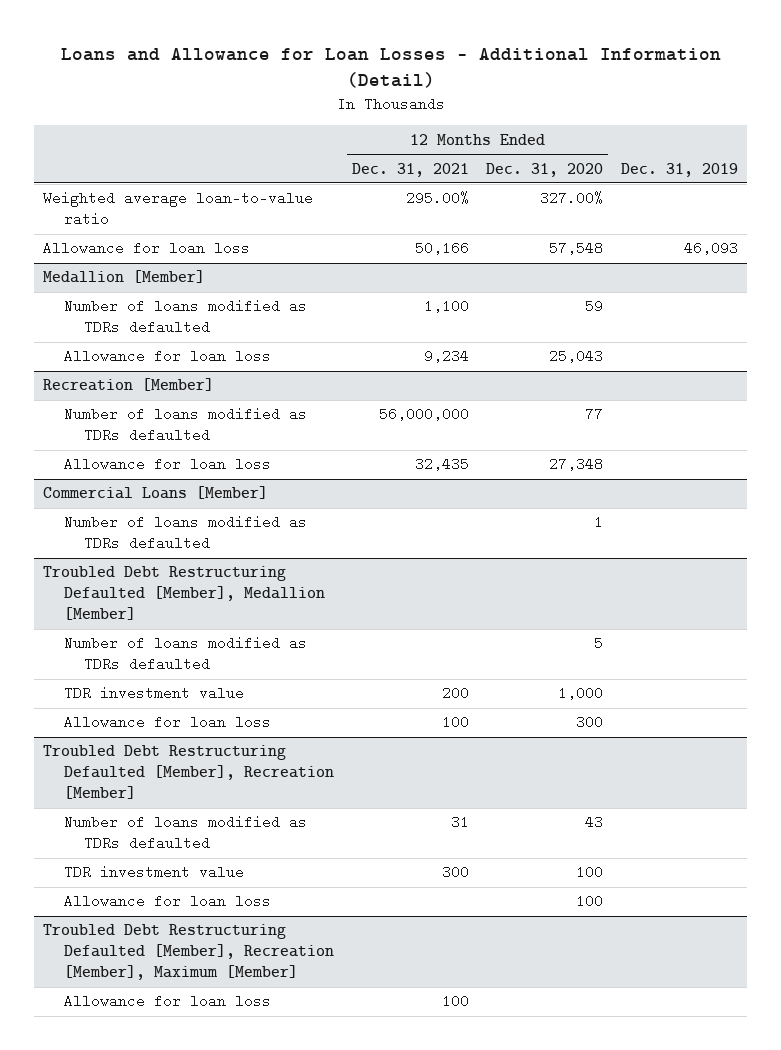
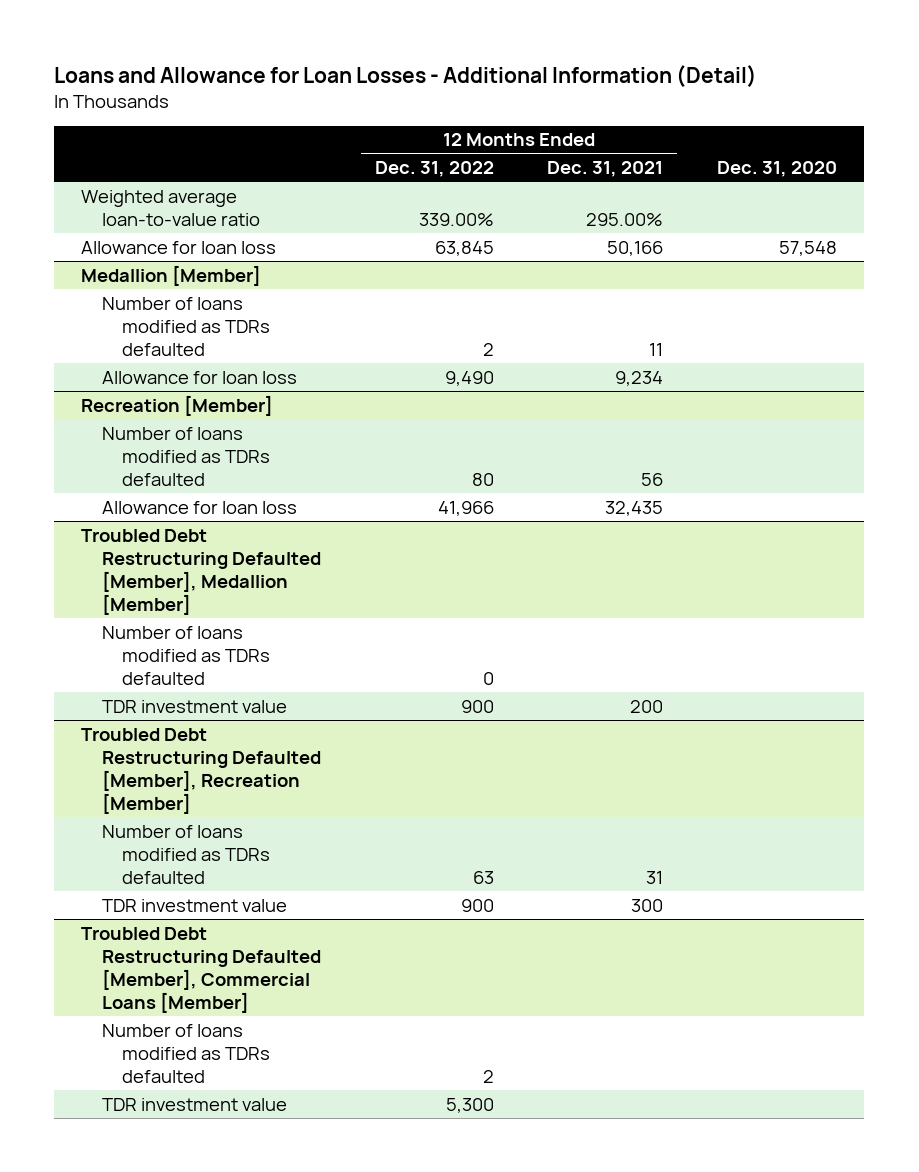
- | 12 Months Ended Dec. 31, 2021 | 12 Months Ended Dec. 31, 2020 | Dec. 31, 2019
+ | 12 Months Ended Dec. 31, 2022 | 12 Months Ended Dec. 31, 2021 | Dec. 31, 2020
@ Medallion [Member]
- Number of loans modified as TDRs defaulted | 1,100 | 59 |
+ Number of loans modified as TDRs defaulted | 2 | 11 |
@ Recreation [Member]
- Number of loans modified as TDRs defaulted | 56,000,000 | 77 |
+ Number of loans modified as TDRs defaulted | 80 | 56 |
- Commercial Loans [Member]
- Number of loans modified as TDRs defaulted | | 1 |
@ Troubled Debt Restructuring Defaulted [Member], Medallion [Member]
- Allowance for loan loss | 100 | 300 |
@ Troubled Debt Restructuring Defaulted [Member], Recreation [Member]
- Allowance for loan loss | | 100 |
- Troubled Debt Restructuring Defaulted [Member], Recreation [Member], Maximum [Member]
- Allowance for loan loss | 100 | |
+ Troubled Debt Restructuring Defaulted [Member], Commercial Loans [Member]
+ Number of loans modified as TDRs defaulted | 2 | |
+ TDR investment value | 5,300 | |

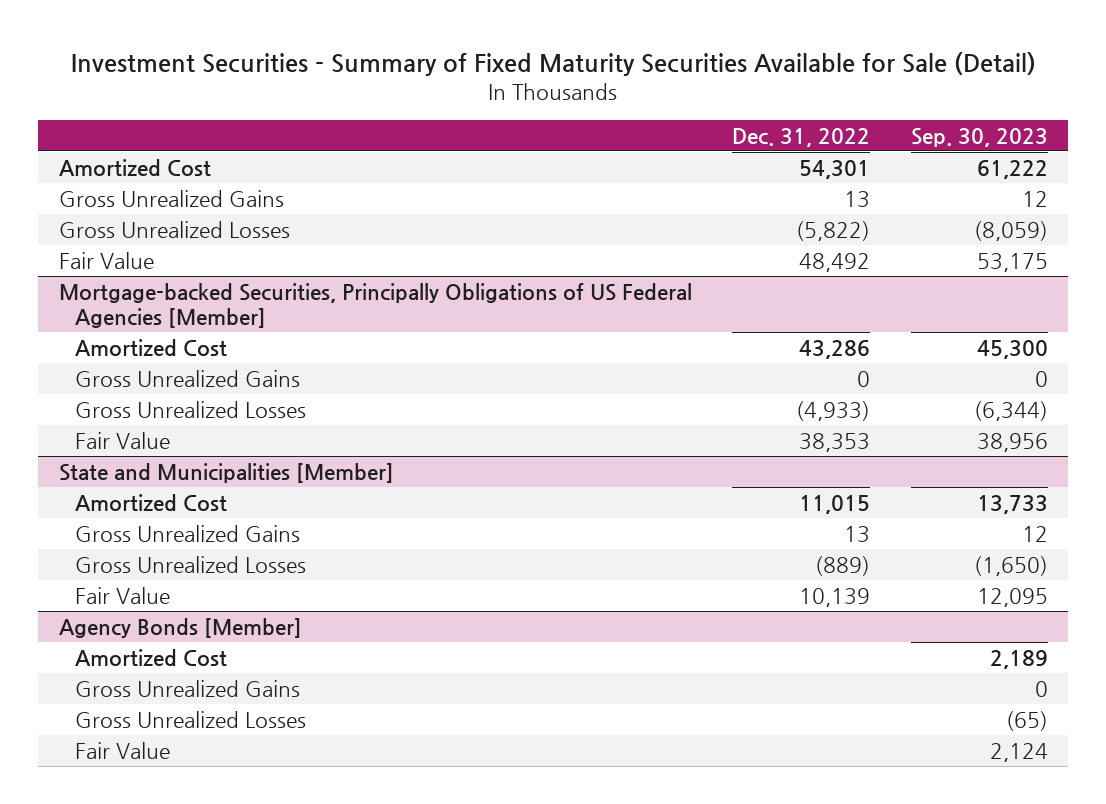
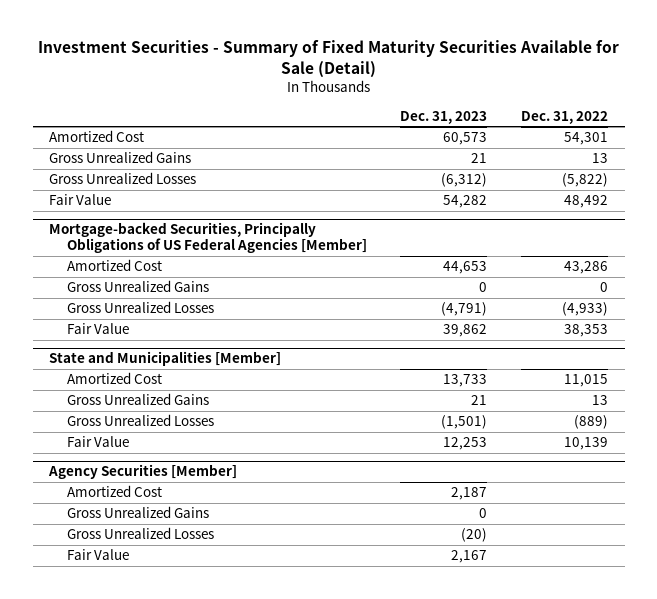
- | Dec. 31, 2022 | Sep. 30, 2023
+ | Dec. 31, 2023 | Dec. 31, 2022
- Agency Bonds [Member]
+ Agency Securities [Member]

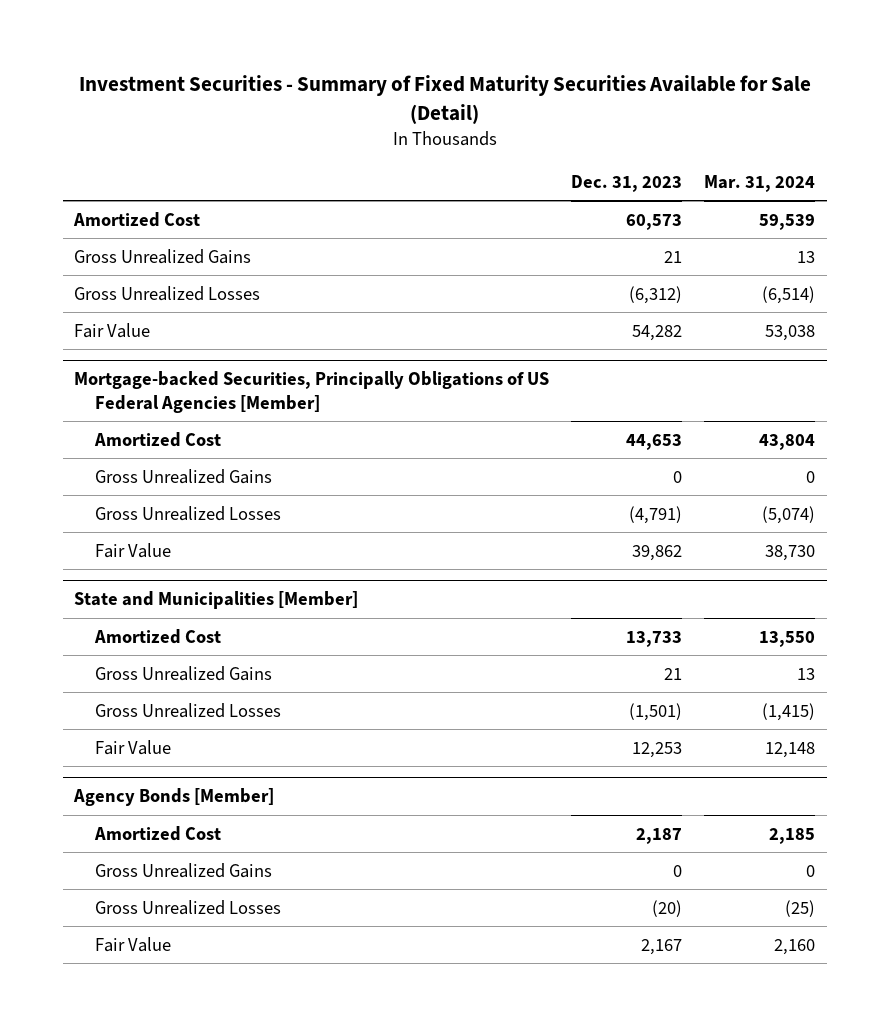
- | Dec. 31, 2023 | Dec. 31, 2022
+ | Dec. 31, 2023 | Mar. 31, 2024
- Agency Securities [Member]
+ Agency Bonds [Member]

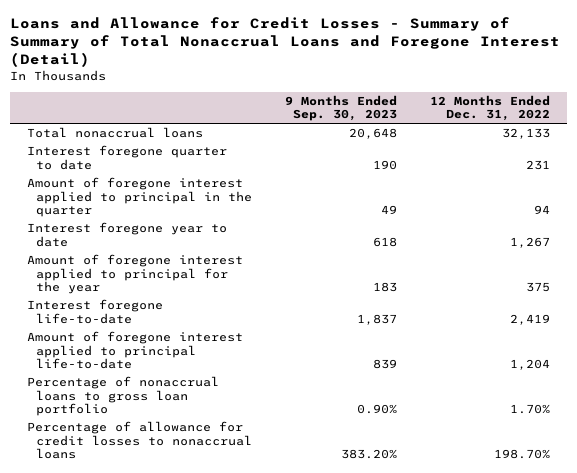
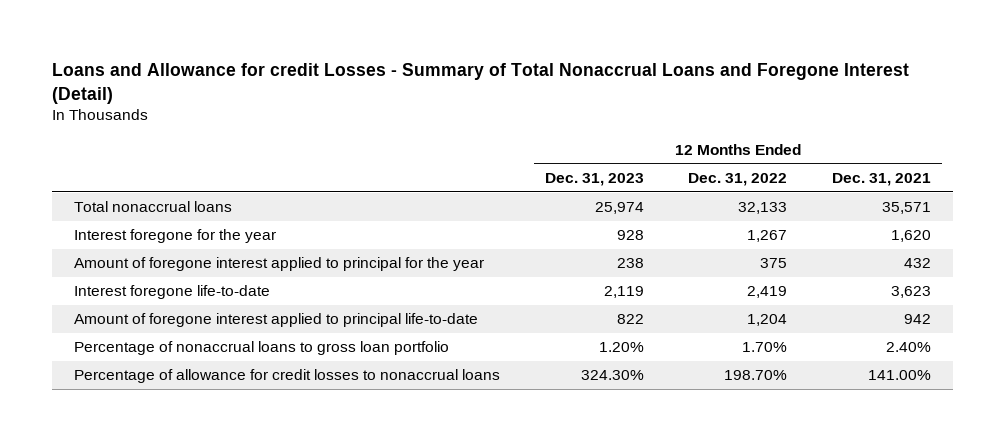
- Loans and Allowance for Credit Losses - Summary of Summary of Total Nonaccrual Loans and Foregone Interest (Detail)
+ Loans and Allowance for credit Losses - Summary of Total Nonaccrual Loans and Foregone Interest (Detail)
- | 9 Months Ended Sep. 30, 2023 | 12 Months Ended Dec. 31, 2022
+ | 12 Months Ended Dec. 31, 2023 | 12 Months Ended Dec. 31, 2022 | 12 Months Ended Dec. 31, 2021
- Interest foregone quarter to date | 190 | 231
- Amount of foregone interest applied to principal in the quarter | 49 | 94
- Interest foregone year to date | 618 | 1,267
+ Interest foregone for the year | 928 | 1,267 | 1,620

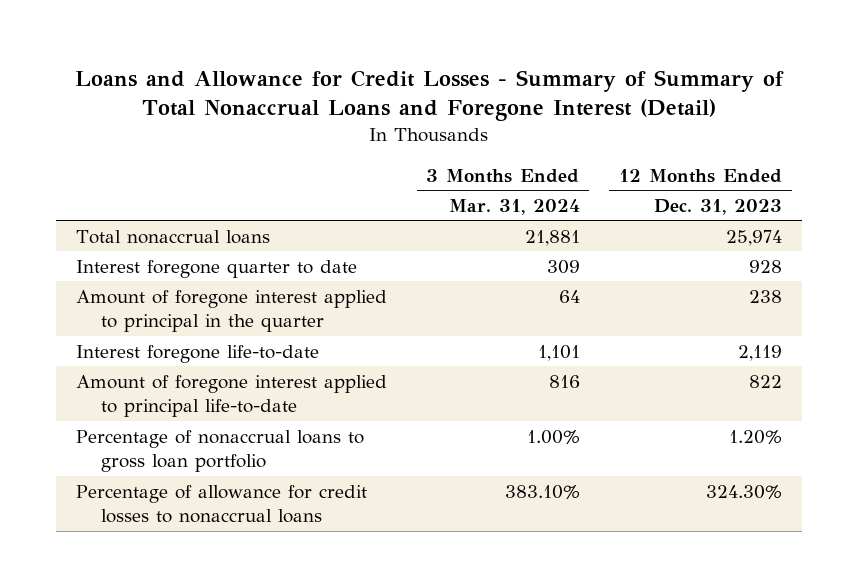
- Loans and Allowance for credit Losses - Summary of Total Nonaccrual Loans and Foregone Interest (Detail)
+ Loans and Allowance for Credit Losses - Summary of Summary of Total Nonaccrual Loans and Foregone Interest (Detail)
- | 12 Months Ended Dec. 31, 2023 | 12 Months Ended Dec. 31, 2022 | 12 Months Ended Dec. 31, 2021
+ | 3 Months Ended Mar. 31, 2024 | 12 Months Ended Dec. 31, 2023
- Interest foregone for the year | 928 | 1,267 | 1,620
- Amount of foregone interest applied to principal for the year | 238 | 375 | 432
+ Interest foregone quarter to date | 309 | 928
+ Amount of foregone interest applied to principal in the quarter | 64 | 238

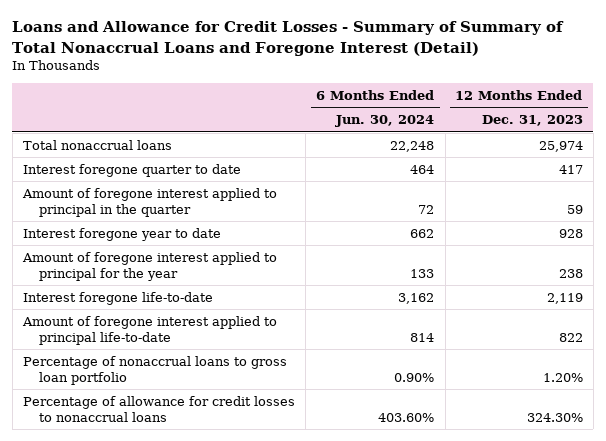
- | 3 Months Ended Mar. 31, 2024 | 12 Months Ended Dec. 31, 2023
+ | 6 Months Ended Jun. 30, 2024 | 12 Months Ended Dec. 31, 2023
- Interest foregone quarter to date | 309 | 928
- Amount of foregone interest applied to principal in the quarter | 64 | 238
+ Interest foregone quarter to date | 464 | 417
+ Amount of foregone interest applied to principal in the quarter | 72 | 59
+ Interest foregone year to date | 662 | 928
+ Amount of foregone interest applied to principal for the year | 133 | 238

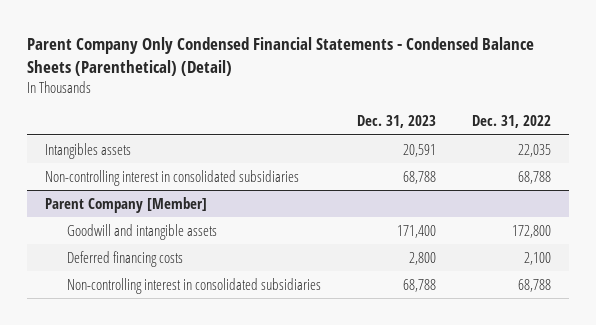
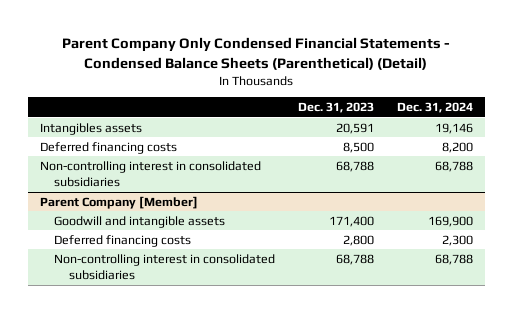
- | Dec. 31, 2023 | Dec. 31, 2022
+ | Dec. 31, 2023 | Dec. 31, 2024
+ Deferred financing costs | 8,500 | 8,200

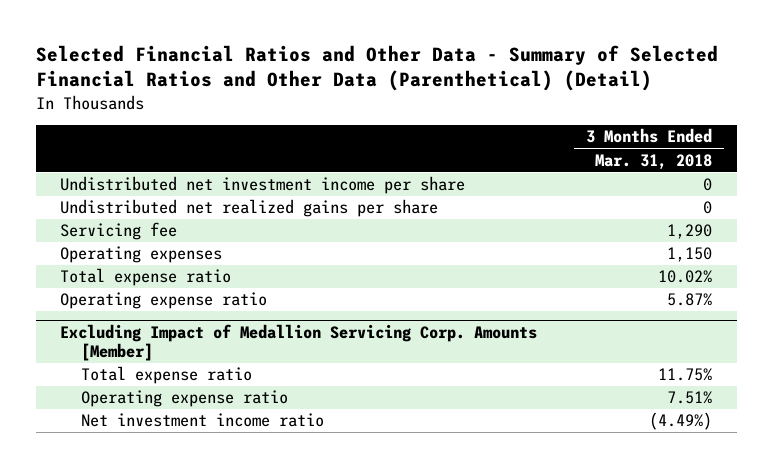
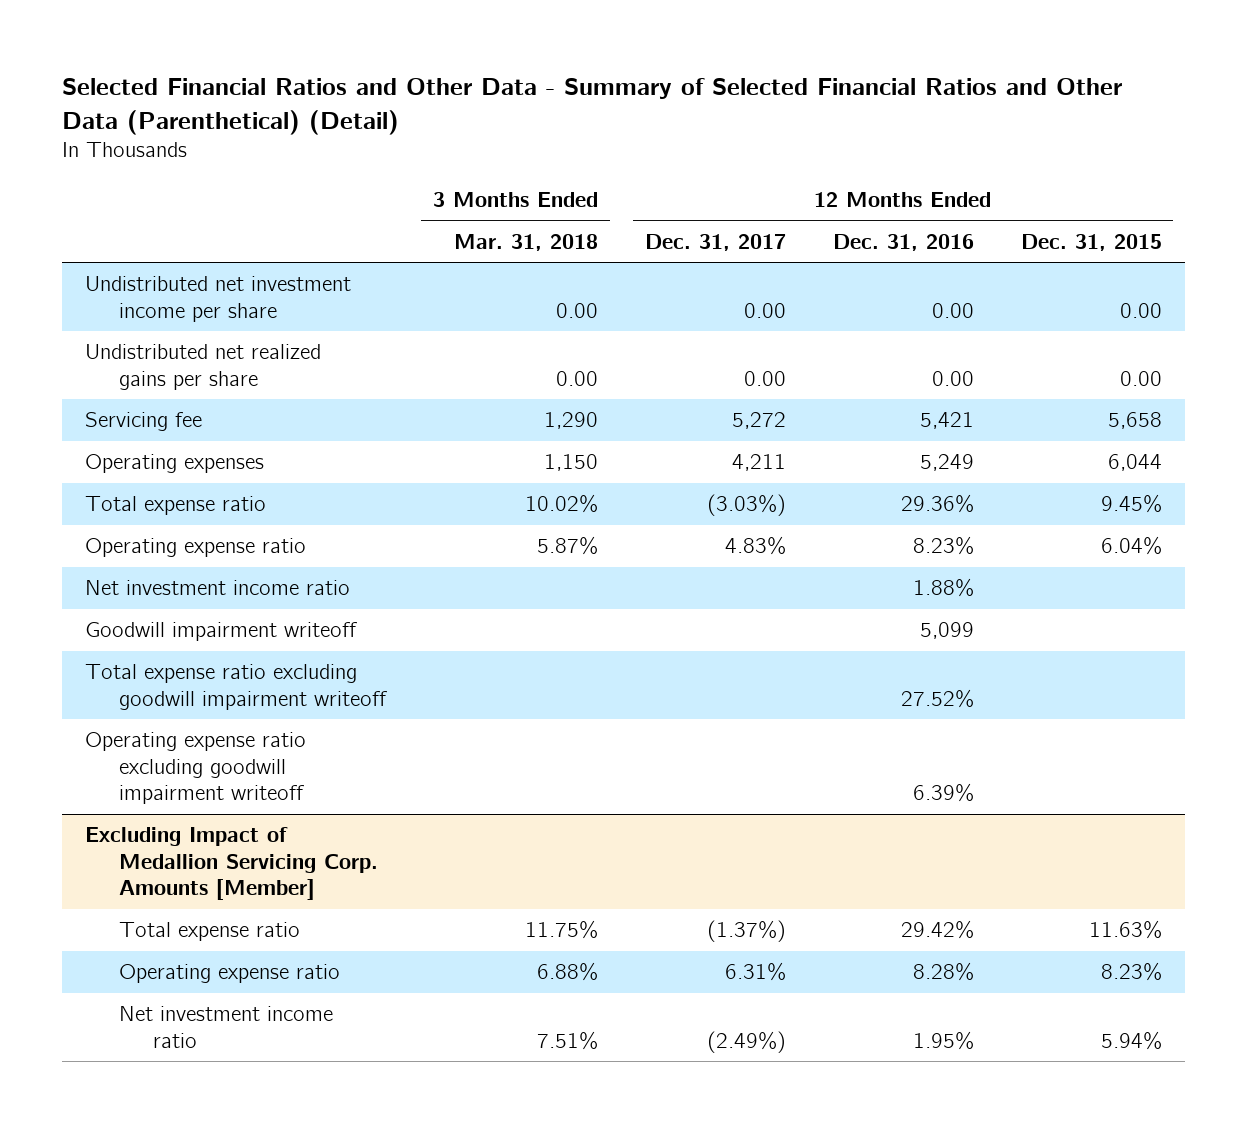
- | 3 Months Ended Mar. 31, 2018
+ | 3 Months Ended Mar. 31, 2018 | 12 Months Ended Dec. 31, 2017 | 12 Months Ended Dec. 31, 2016 | 12 Months Ended Dec. 31, 2015
- Undistributed net investment income per share | 0
- Undistributed net realized gains per share | 0
+ Undistributed net investment income per share | 0.00 | 0.00 | 0.00 | 0.00
+ Undistributed net realized gains per share | 0.00 | 0.00 | 0.00 | 0.00
+ Net investment income ratio | | | 1.88% |
+ Goodwill impairment writeoff | | | 5,099 |
+ Total expense ratio excluding goodwill impairment writeoff | | | 27.52% |
+ Operating expense ratio excluding goodwill impairment writeoff | | | 6.39% |
@ Excluding Impact of Medallion Servicing Corp. Amounts [Member]
- Operating expense ratio | 7.51%
- Net investment income ratio | (4.49%)
+ Operating expense ratio | 6.88% | 6.31% | 8.28% | 8.23%
+ Net investment income ratio | 7.51% | (2.49%) | 1.95% | 5.94%

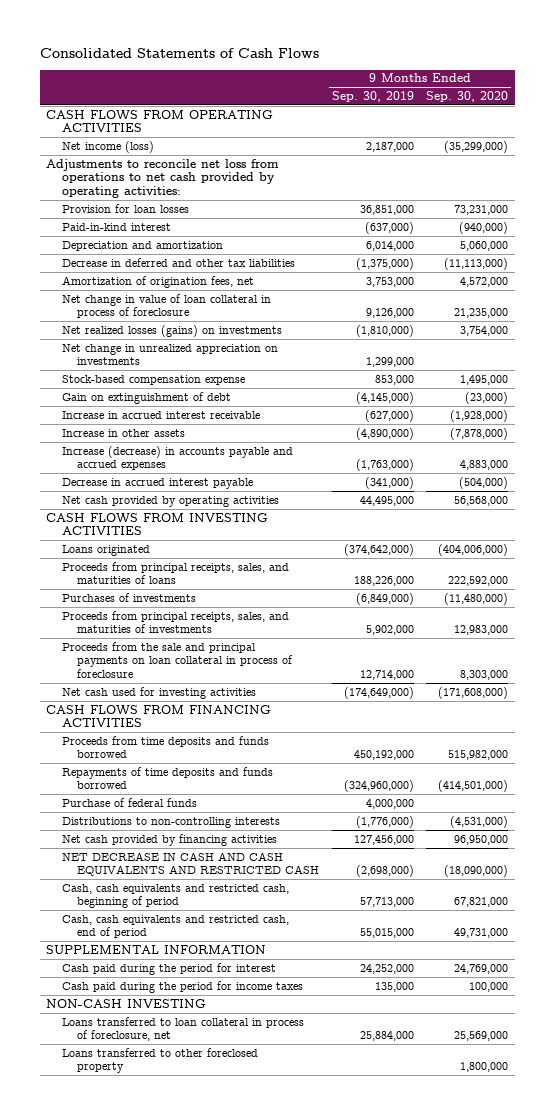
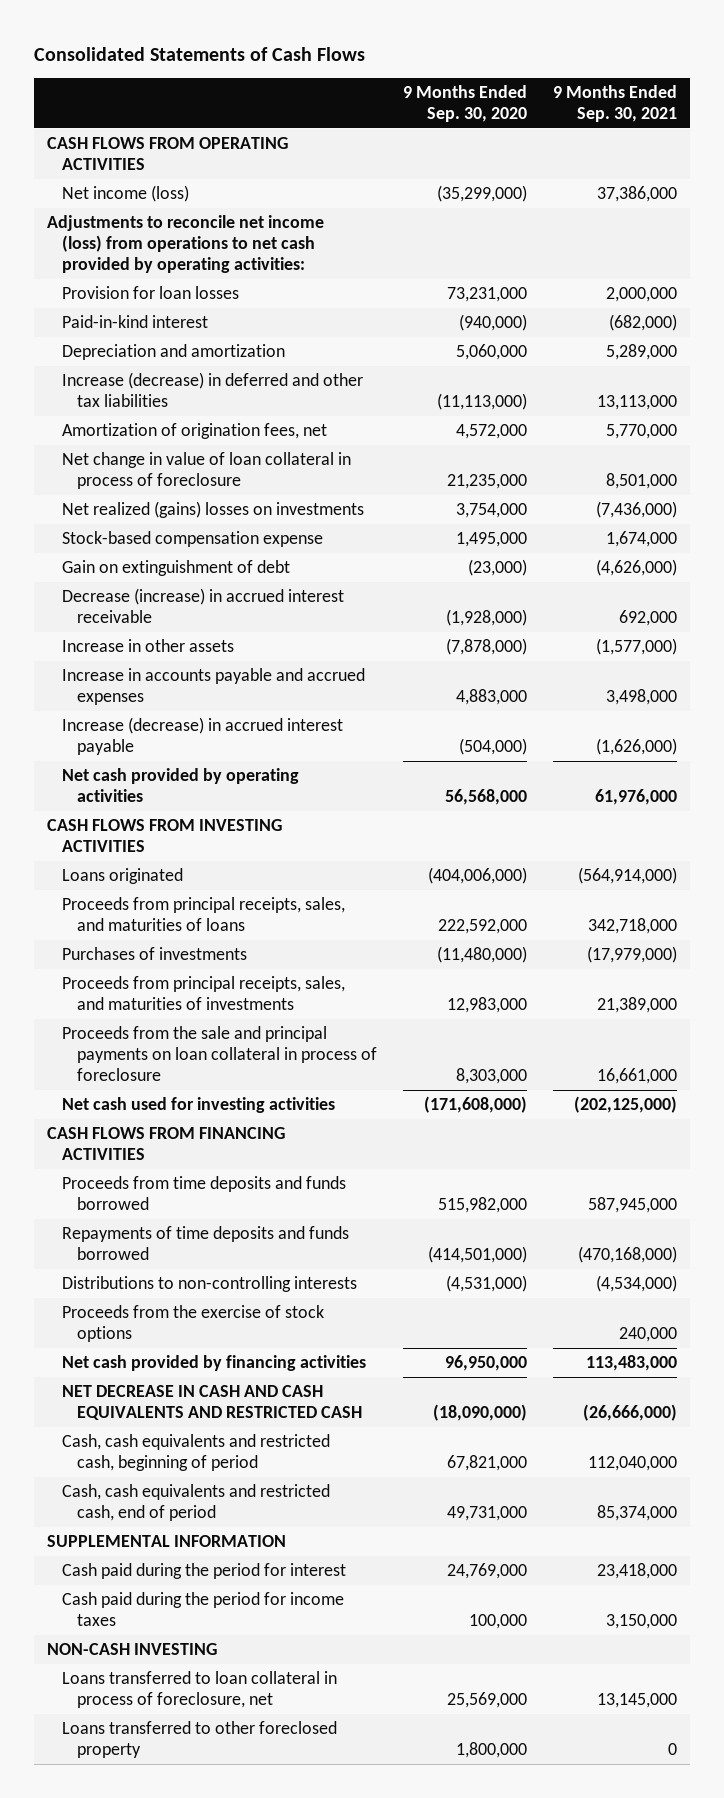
- | 9 Months Ended Sep. 30, 2019 | 9 Months Ended Sep. 30, 2020
+ | 9 Months Ended Sep. 30, 2020 | 9 Months Ended Sep. 30, 2021
- Adjustments to reconcile net loss from operations to net cash provided by operating activities:
+ Adjustments to reconcile net income (loss) from operations to net cash provided by operating activities:
- Decrease in deferred and other tax liabilities | (1,375,000) | (11,113,000)
+ Increase (decrease) in deferred and other tax liabilities | (11,113,000) | 13,113,000
- Net realized losses (gains) on investments | (1,810,000) | 3,754,000
- Net change in unrealized appreciation on investments | 1,299,000 |
+ Net realized (gains) losses on investments | 3,754,000 | (7,436,000)
- Increase in accrued interest receivable | (627,000) | (1,928,000)
+ Decrease (increase) in accrued interest receivable | (1,928,000) | 692,000
- Increase (decrease) in accounts payable and accrued expenses | (1,763,000) | 4,883,000
- Decrease in accrued interest payable | (341,000) | (504,000)
+ Increase in accounts payable and accrued expenses | 4,883,000 | 3,498,000
+ Increase (decrease) in accrued interest payable | (504,000) | (1,626,000)
- Purchase of federal funds | 4,000,000 |
+ Proceeds from the exercise of stock options | | 240,000

